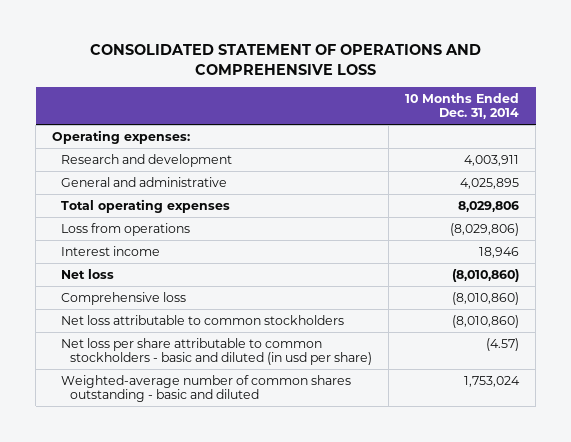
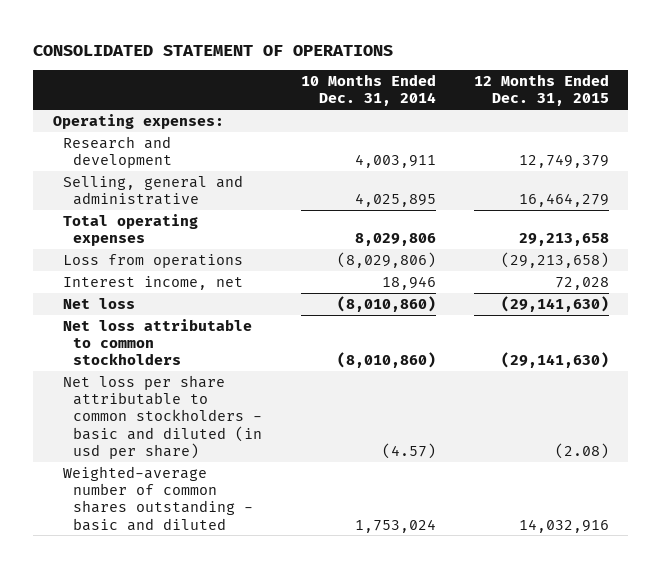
- CONSOLIDATED STATEMENT OF OPERATIONS AND COMPREHENSIVE LOSS
+ CONSOLIDATED STATEMENT OF OPERATIONS
- | 10 Months Ended Dec. 31, 2014
+ | 10 Months Ended Dec. 31, 2014 | 12 Months Ended Dec. 31, 2015
- General and administrative | 4,025,895
+ Selling, general and administrative | 4,025,895 | 16,464,279
- Interest income | 18,946
+ Interest income, net | 18,946 | 72,028
- Comprehensive loss | (8,010,860)

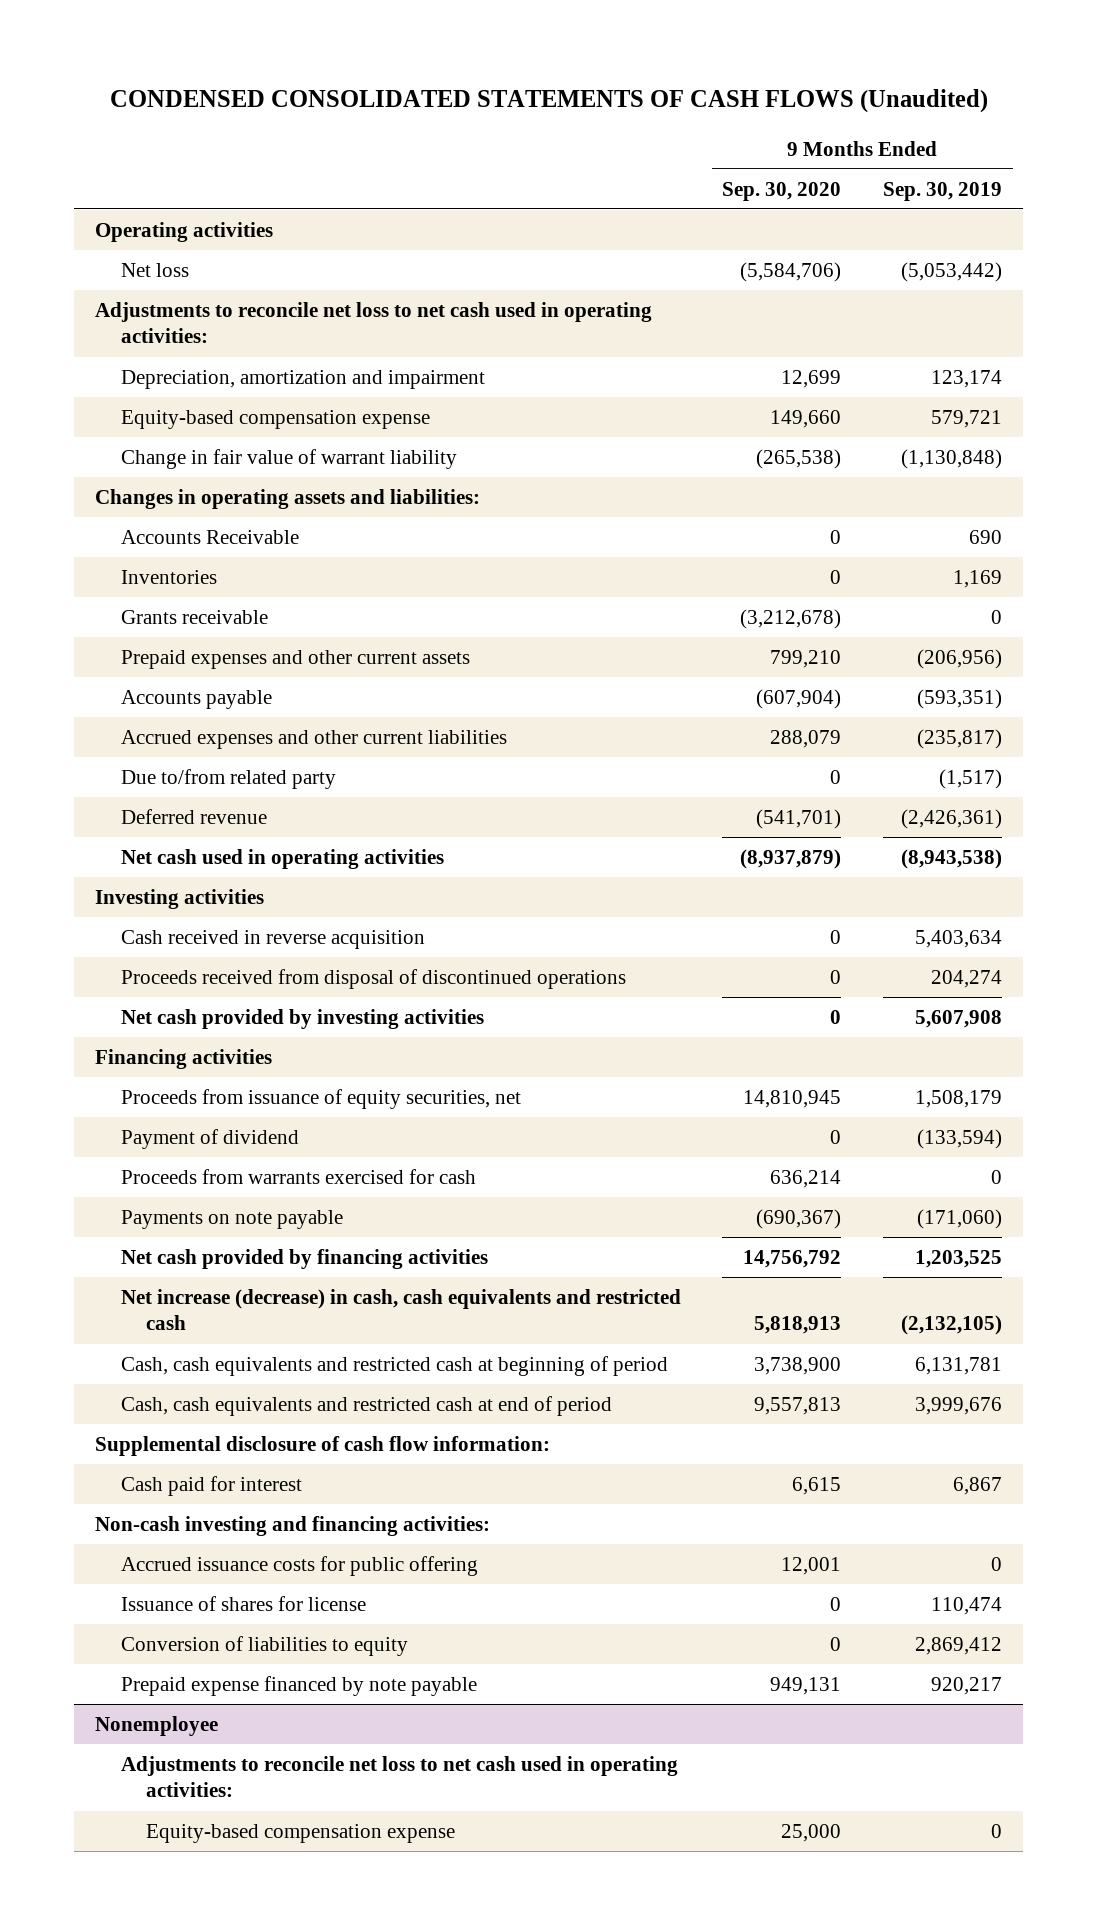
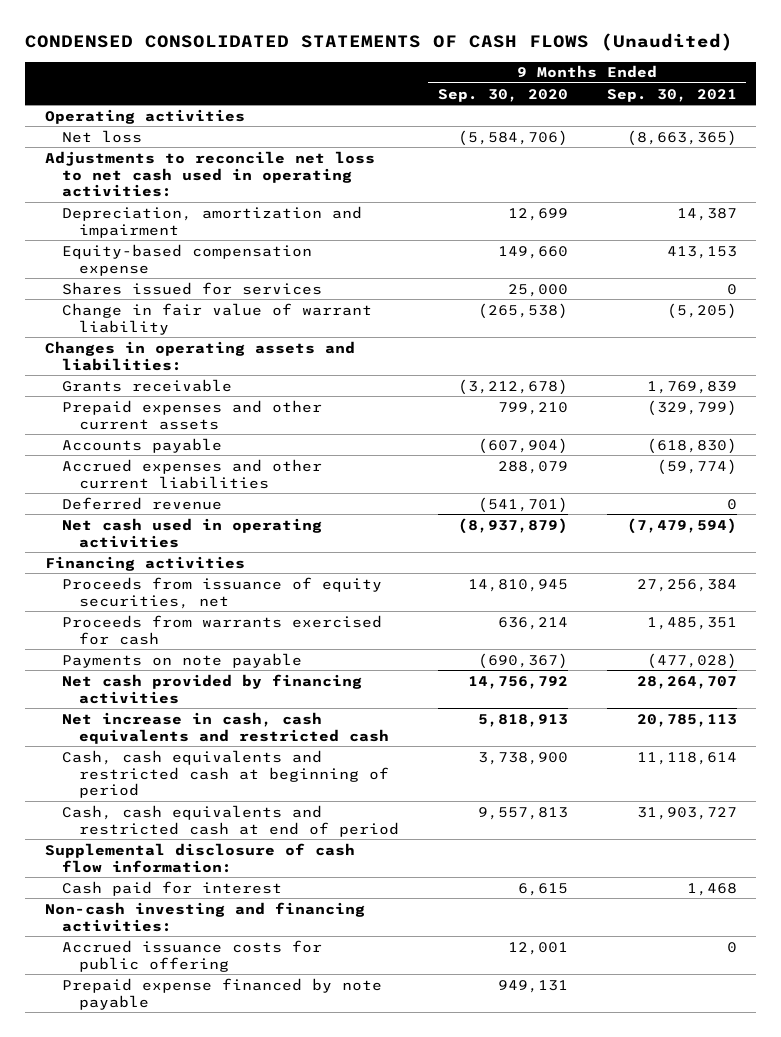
- | 9 Months Ended Sep. 30, 2020 | 9 Months Ended Sep. 30, 2019
+ | 9 Months Ended Sep. 30, 2020 | 9 Months Ended Sep. 30, 2021
+ Shares issued for services | 25,000 | 0
- Accounts Receivable | 0 | 690
- Inventories | 0 | 1,169
- Due to/from related party | 0 | (1,517)
- Investing activities
- Cash received in reverse acquisition | 0 | 5,403,634
- Proceeds received from disposal of discontinued operations | 0 | 204,274
- Net cash provided by investing activities | 0 | 5,607,908
- Payment of dividend | 0 | (133,594)
- Net increase (decrease) in cash, cash equivalents and restricted cash | 5,818,913 | (2,132,105)
+ Net increase in cash, cash equivalents and restricted cash | 5,818,913 | 20,785,113
- Issuance of shares for license | 0 | 110,474
- Conversion of liabilities to equity | 0 | 2,869,412
- Nonemployee
- Adjustments to reconcile net loss to net cash used in operating activities:
- Equity-based compensation expense | 25,000 | 0

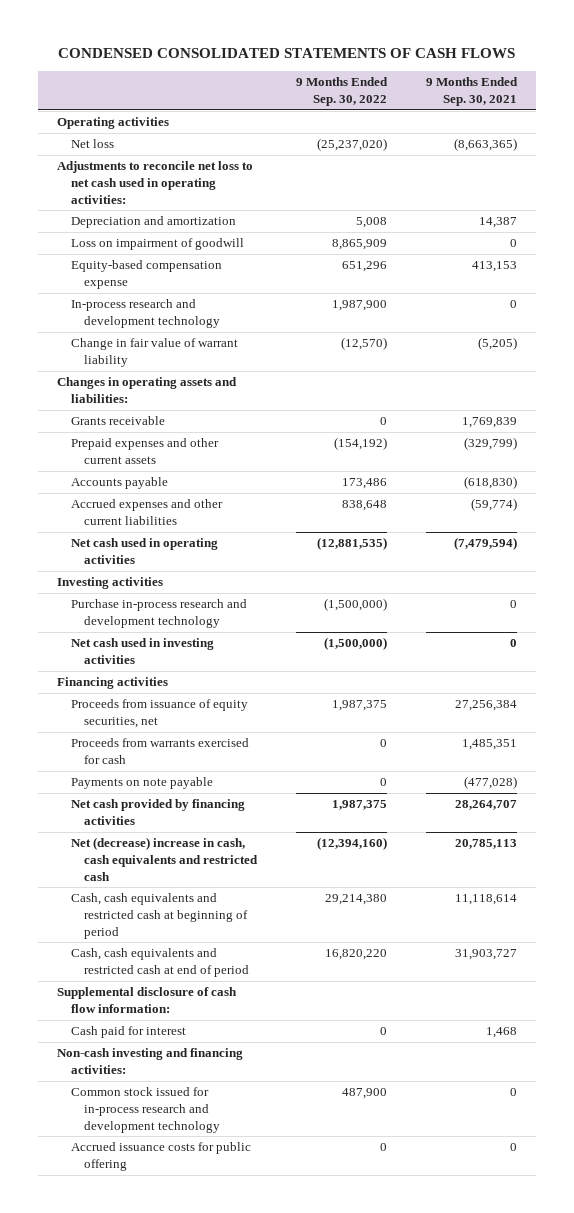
- CONDENSED CONSOLIDATED STATEMENTS OF CASH FLOWS (Unaudited)
+ CONDENSED CONSOLIDATED STATEMENTS OF CASH FLOWS
- | 9 Months Ended Sep. 30, 2020 | 9 Months Ended Sep. 30, 2021
+ | 9 Months Ended Sep. 30, 2022 | 9 Months Ended Sep. 30, 2021
- Depreciation, amortization and impairment | 12,699 | 14,387
+ Depreciation and amortization | 5,008 | 14,387
+ Loss on impairment of goodwill | 8,865,909 | 0
- Shares issued for services | 25,000 | 0
+ In-process research and development technology | 1,987,900 | 0
- Deferred revenue | (541,701) | 0
+ Investing activities
+ Purchase in-process research and development technology | (1,500,000) | 0
+ Net cash used in investing activities | (1,500,000) | 0
- Net increase in cash, cash equivalents and restricted cash | 5,818,913 | 20,785,113
+ Net (decrease) increase in cash, cash equivalents and restricted cash | (12,394,160) | 20,785,113
+ Common stock issued for in-process research and development technology | 487,900 | 0
- Prepaid expense financed by note payable | 949,131 |

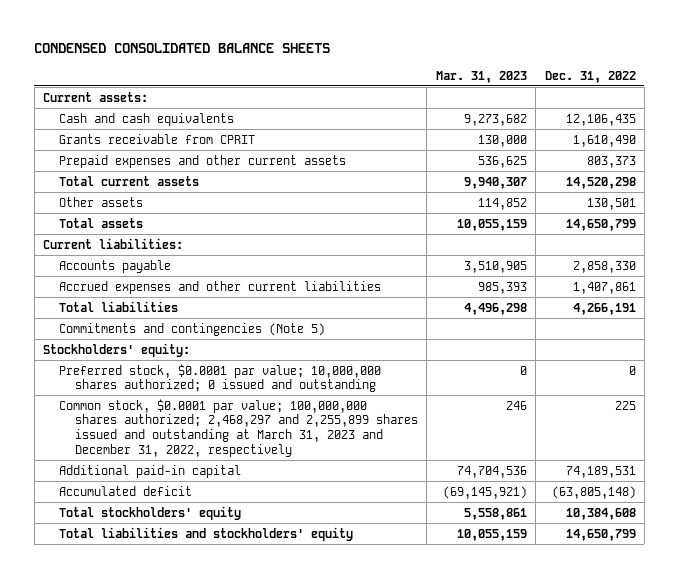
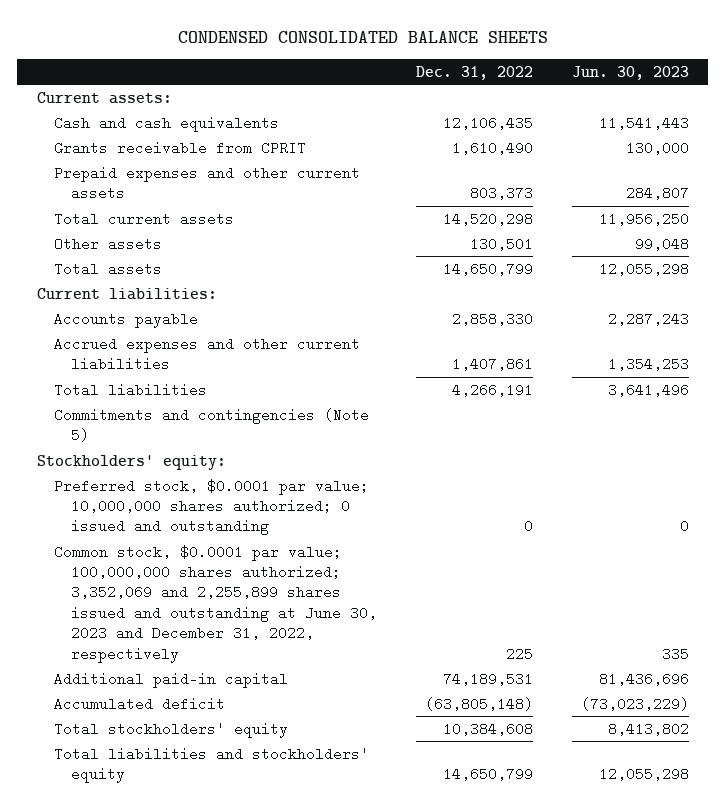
- | Mar. 31, 2023 | Dec. 31, 2022
+ | Dec. 31, 2022 | Jun. 30, 2023
- Common stock, $0.0001 par value; 100,000,000 shares authorized; 2,468,297 and 2,255,899 shares issued and outstanding at March 31, 2023 and December 31, 2022, respectively | 246 | 225
+ Common stock, $0.0001 par value; 100,000,000 shares authorized; 3,352,069 and 2,255,899 shares issued and outstanding at June 30, 2023 and December 31, 2022, respectively | 225 | 335

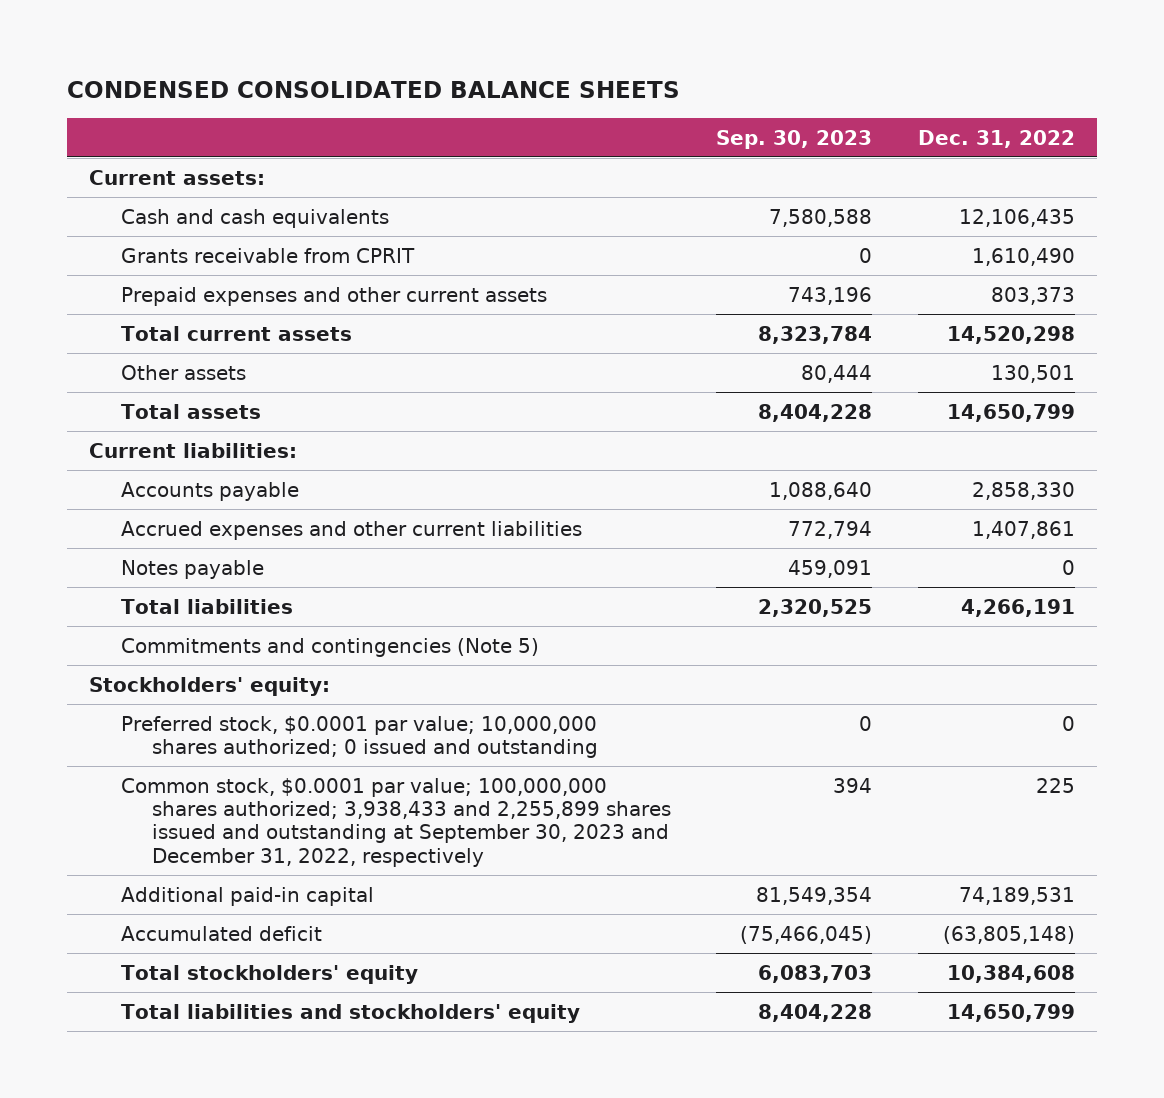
- | Dec. 31, 2022 | Jun. 30, 2023
+ | Sep. 30, 2023 | Dec. 31, 2022
+ Notes payable | 459,091 | 0
- Common stock, $0.0001 par value; 100,000,000 shares authorized; 3,352,069 and 2,255,899 shares issued and outstanding at June 30, 2023 and December 31, 2022, respectively | 225 | 335
+ Common stock, $0.0001 par value; 100,000,000 shares authorized; 3,938,433 and 2,255,899 shares issued and outstanding at September 30, 2023 and December 31, 2022, respectively | 394 | 225

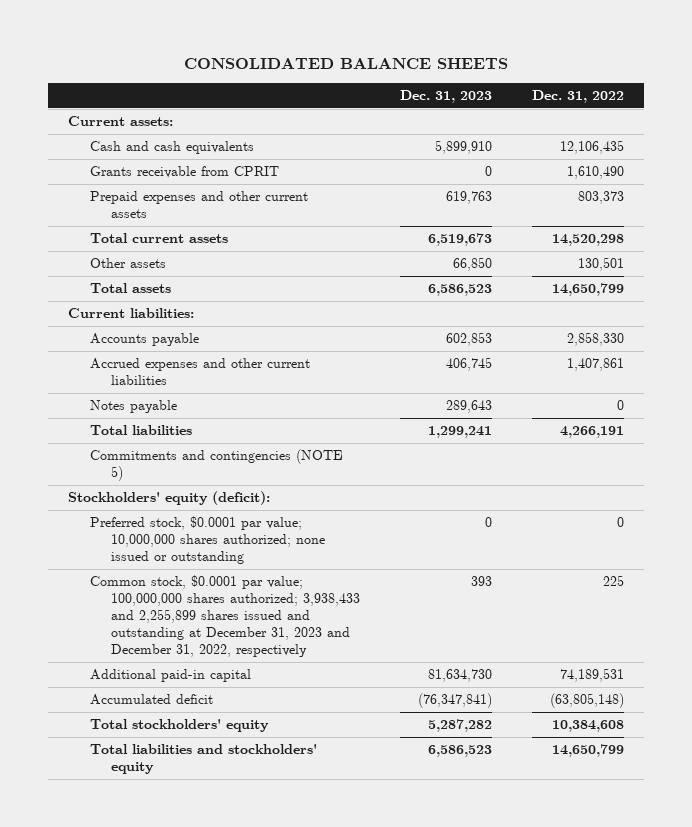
- CONDENSED CONSOLIDATED BALANCE SHEETS
+ CONSOLIDATED BALANCE SHEETS
- | Sep. 30, 2023 | Dec. 31, 2022
+ | Dec. 31, 2023 | Dec. 31, 2022
- Commitments and contingencies (Note 5)
- Stockholders' equity:
- Preferred stock, $0.0001 par value; 10,000,000 shares authorized; 0 issued and outstanding | 0 | 0
- Common stock, $0.0001 par value; 100,000,000 shares authorized; 3,938,433 and 2,255,899 shares issued and outstanding at September 30, 2023 and December 31, 2022, respectively | 394 | 225
+ Commitments and contingencies (NOTE 5)
+ Stockholders' equity (deficit):
+ Preferred stock, $0.0001 par value; 10,000,000 shares authorized; none issued or outstanding | 0 | 0
+ Common stock, $0.0001 par value; 100,000,000 shares authorized; 3,938,433 and 2,255,899 shares issued and outstanding at December 31, 2023 and December 31, 2022, respectively | 393 | 225

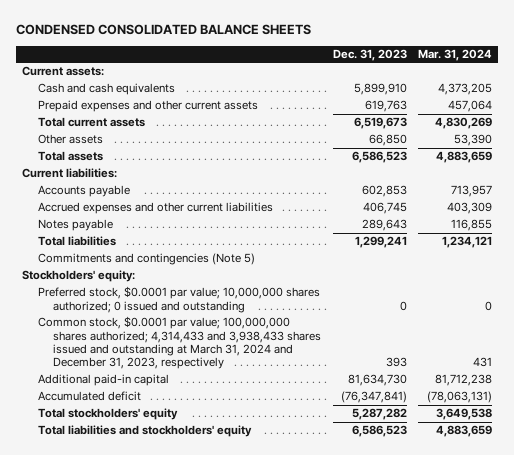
- CONSOLIDATED BALANCE SHEETS
+ CONDENSED CONSOLIDATED BALANCE SHEETS
- | Dec. 31, 2023 | Dec. 31, 2022
+ | Dec. 31, 2023 | Mar. 31, 2024
- Grants receivable from CPRIT | 0 | 1,610,490
- Commitments and contingencies (NOTE 5)
- Stockholders' equity (deficit):
- Preferred stock, $0.0001 par value; 10,000,000 shares authorized; none issued or outstanding | 0 | 0
- Common stock, $0.0001 par value; 100,000,000 shares authorized; 3,938,433 and 2,255,899 shares issued and outstanding at December 31, 2023 and December 31, 2022, respectively | 393 | 225
+ Commitments and contingencies (Note 5)
+ Stockholders' equity:
+ Preferred stock, $0.0001 par value; 10,000,000 shares authorized; 0 issued and outstanding | 0 | 0
+ Common stock, $0.0001 par value; 100,000,000 shares authorized; 4,314,433 and 3,938,433 shares issued and outstanding at March 31, 2024 and December 31, 2023, respectively | 393 | 431

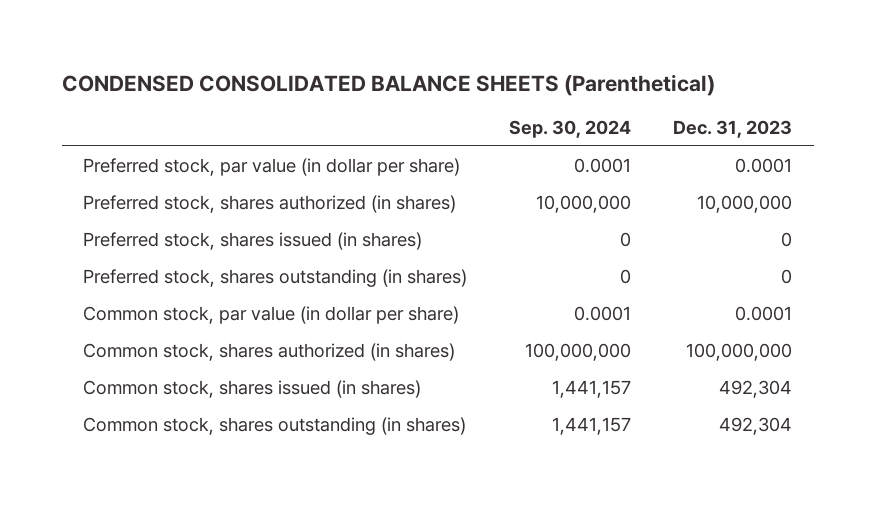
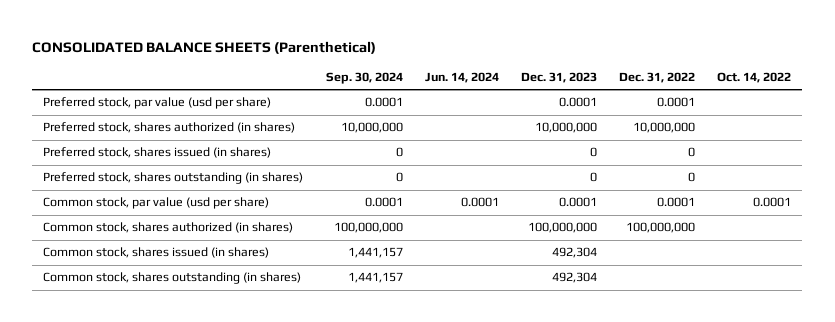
- CONDENSED CONSOLIDATED BALANCE SHEETS (Parenthetical)
+ CONSOLIDATED BALANCE SHEETS (Parenthetical)
- | Sep. 30, 2024 | Dec. 31, 2023
+ | Sep. 30, 2024 | Jun. 14, 2024 | Dec. 31, 2023 | Dec. 31, 2022 | Oct. 14, 2022
- Preferred stock, par value (in dollar per share) | 0.0001 | 0.0001
+ Preferred stock, par value (usd per share) | 0.0001 | | 0.0001 | 0.0001 |
- Common stock, par value (in dollar per share) | 0.0001 | 0.0001
+ Common stock, par value (usd per share) | 0.0001 | 0.0001 | 0.0001 | 0.0001 | 0.0001

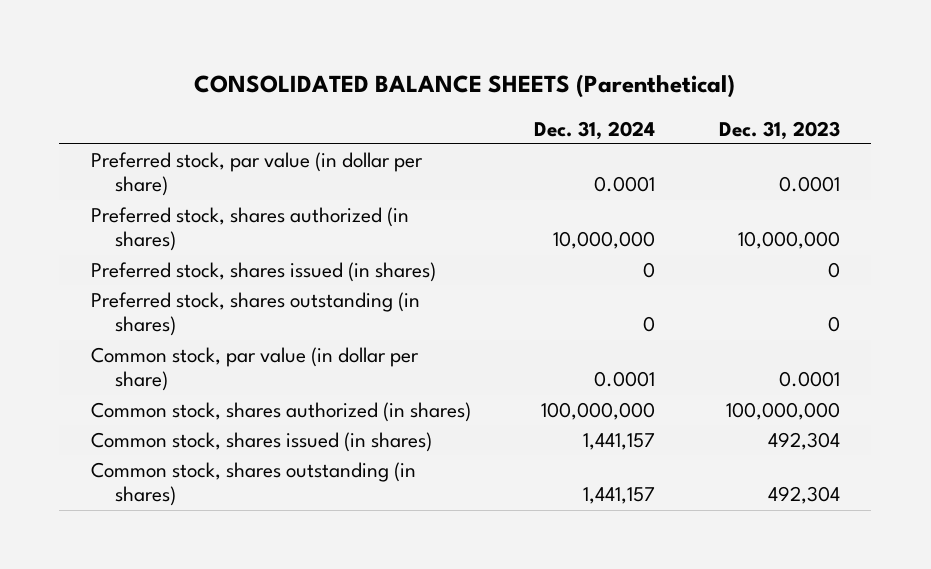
- | Sep. 30, 2024 | Jun. 14, 2024 | Dec. 31, 2023 | Dec. 31, 2022 | Oct. 14, 2022
+ | Dec. 31, 2024 | Dec. 31, 2023
- Preferred stock, par value (usd per share) | 0.0001 | | 0.0001 | 0.0001 |
+ Preferred stock, par value (in dollar per share) | 0.0001 | 0.0001
- Common stock, par value (usd per share) | 0.0001 | 0.0001 | 0.0001 | 0.0001 | 0.0001
+ Common stock, par value (in dollar per share) | 0.0001 | 0.0001

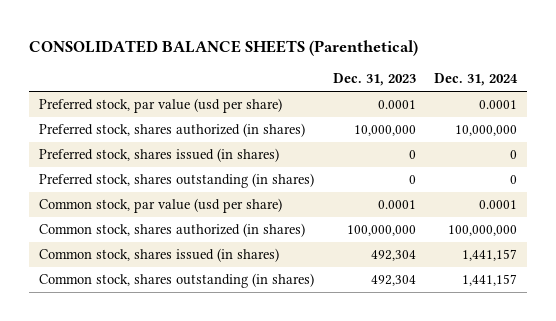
- | Dec. 31, 2024 | Dec. 31, 2023
+ | Dec. 31, 2023 | Dec. 31, 2024
- Preferred stock, par value (in dollar per share) | 0.0001 | 0.0001
+ Preferred stock, par value (usd per share) | 0.0001 | 0.0001
- Common stock, par value (in dollar per share) | 0.0001 | 0.0001
+ Common stock, par value (usd per share) | 0.0001 | 0.0001

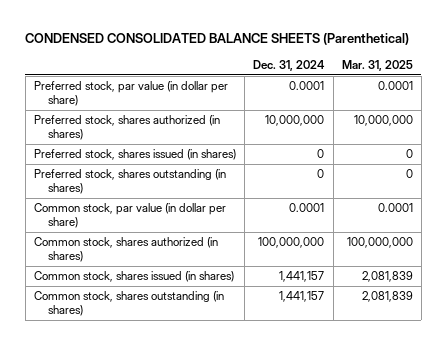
- CONSOLIDATED BALANCE SHEETS (Parenthetical)
+ CONDENSED CONSOLIDATED BALANCE SHEETS (Parenthetical)
- | Dec. 31, 2023 | Dec. 31, 2024
+ | Dec. 31, 2024 | Mar. 31, 2025
- Preferred stock, par value (usd per share) | 0.0001 | 0.0001
+ Preferred stock, par value (in dollar per share) | 0.0001 | 0.0001
- Common stock, par value (usd per share) | 0.0001 | 0.0001
+ Common stock, par value (in dollar per share) | 0.0001 | 0.0001

